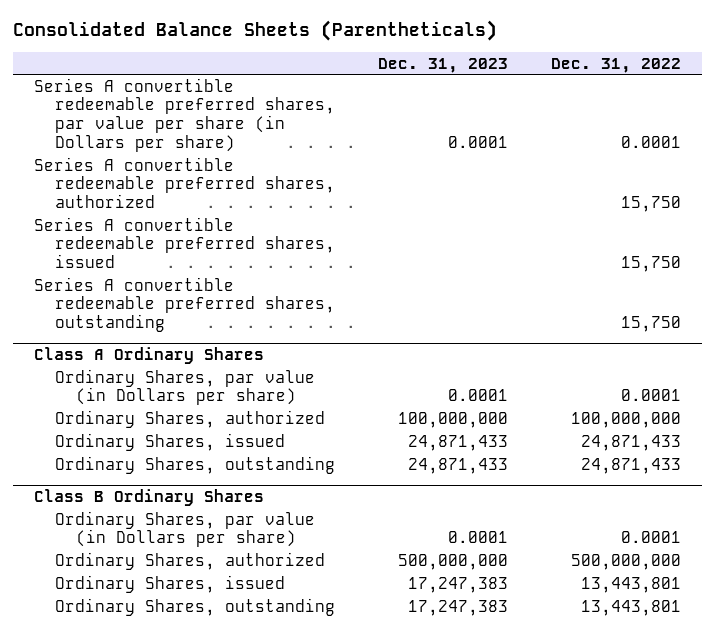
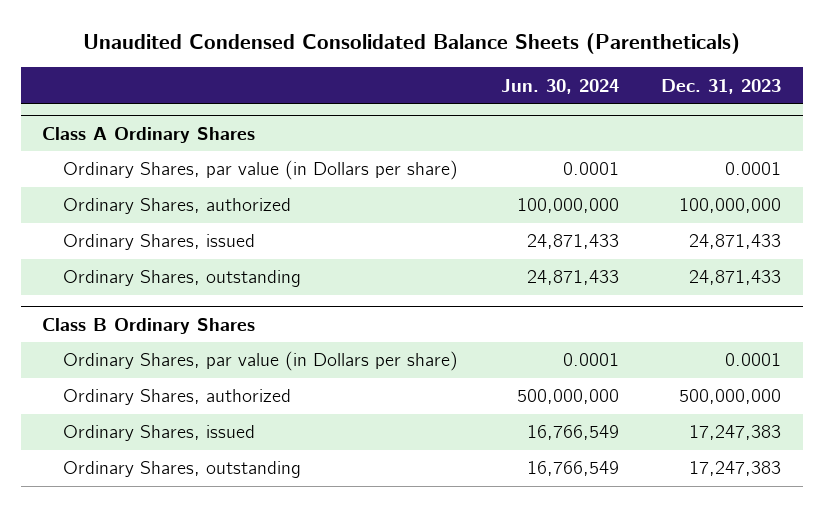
- Consolidated Balance Sheets (Parentheticals)
+ Unaudited Condensed Consolidated Balance Sheets (Parentheticals)
- | Dec. 31, 2023 | Dec. 31, 2022
+ | Jun. 30, 2024 | Dec. 31, 2023
- Series A convertible redeemable preferred shares, par value per share (in Dollars per share) | 0.0001 | 0.0001
- Series A convertible redeemable preferred shares, authorized | | 15,750
- Series A convertible redeemable preferred shares, issued | | 15,750
- Series A convertible redeemable preferred shares, outstanding | | 15,750

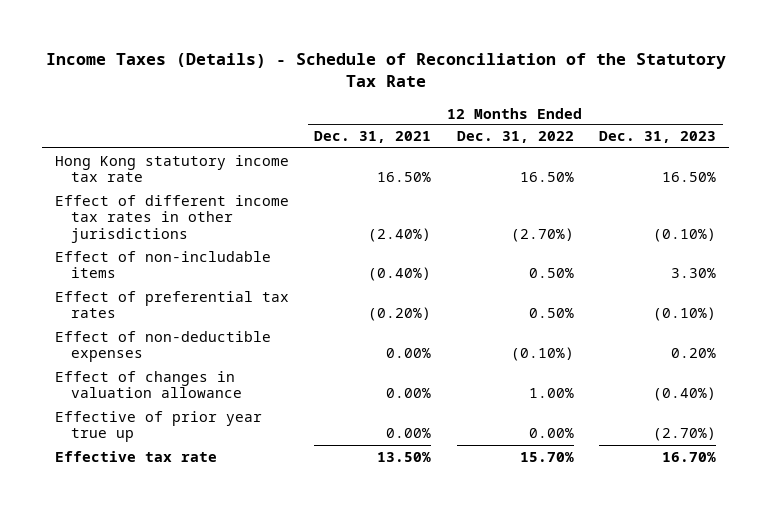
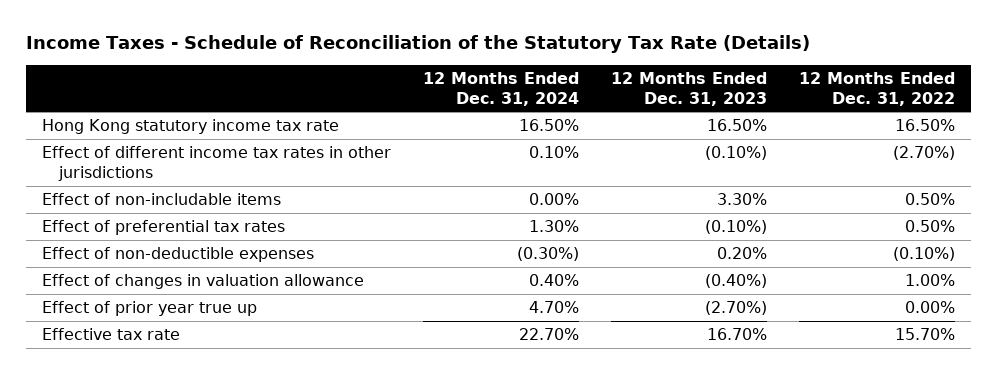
- Income Taxes (Details) - Schedule of Reconciliation of the Statutory Tax Rate
+ Income Taxes - Schedule of Reconciliation of the Statutory Tax Rate (Details)
- | 12 Months Ended Dec. 31, 2021 | 12 Months Ended Dec. 31, 2022 | 12 Months Ended Dec. 31, 2023
+ | 12 Months Ended Dec. 31, 2024 | 12 Months Ended Dec. 31, 2023 | 12 Months Ended Dec. 31, 2022
- Effective of prior year true up | 0.00% | 0.00% | (2.70%)
+ Effect of prior year true up | 4.70% | (2.70%) | 0.00%

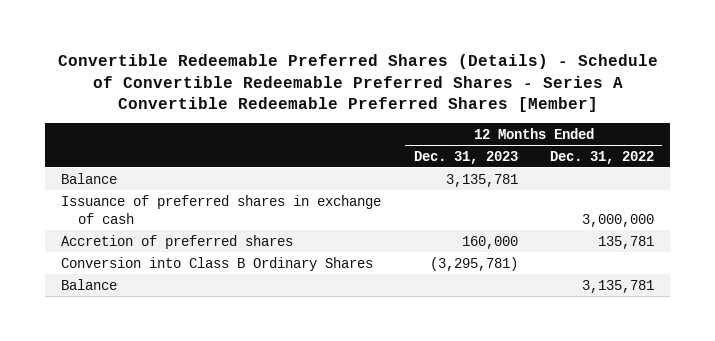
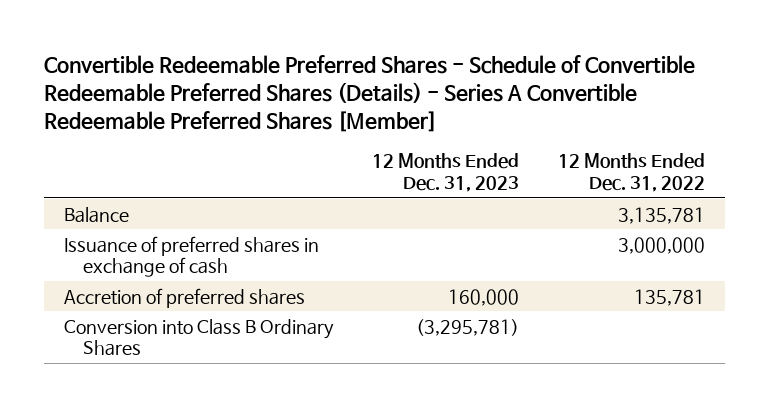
- Convertible Redeemable Preferred Shares (Details) - Schedule of Convertible Redeemable Preferred Shares - Series A Convertible Redeemable Preferred Shares [Member]
+ Convertible Redeemable Preferred Shares - Schedule of Convertible Redeemable Preferred Shares (Details) - Series A Convertible Redeemable Preferred Shares [Member]
- Balance | 3,135,781 |
moved up: Balance | | 3,135,781

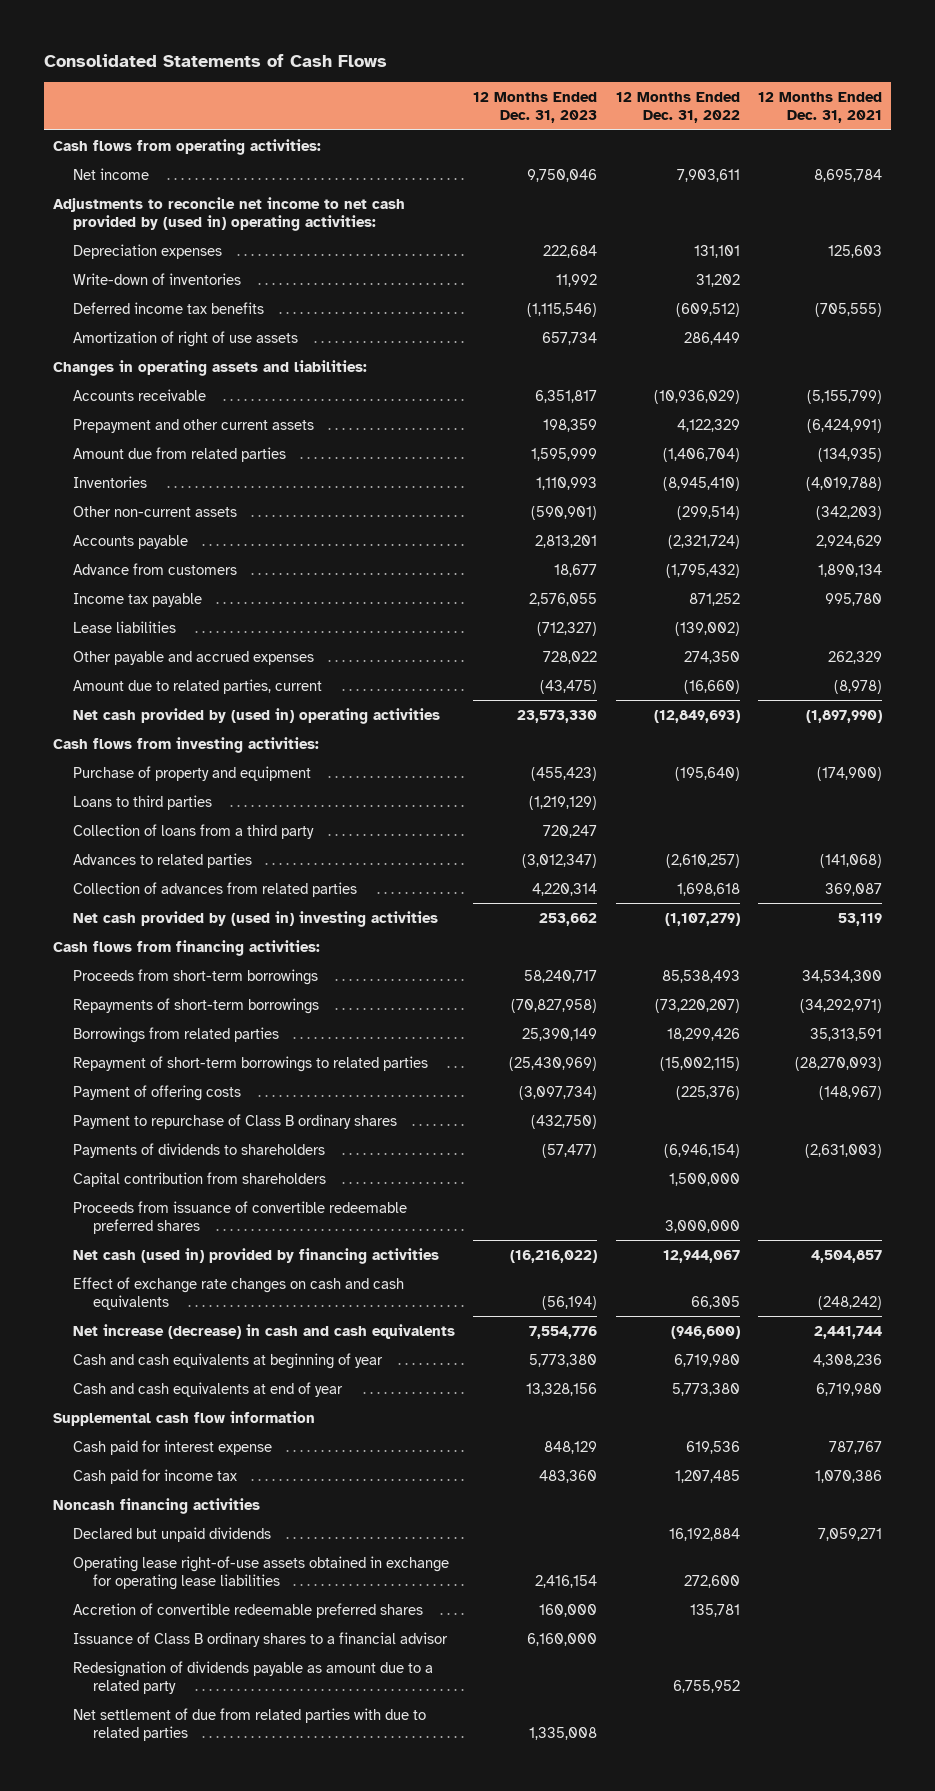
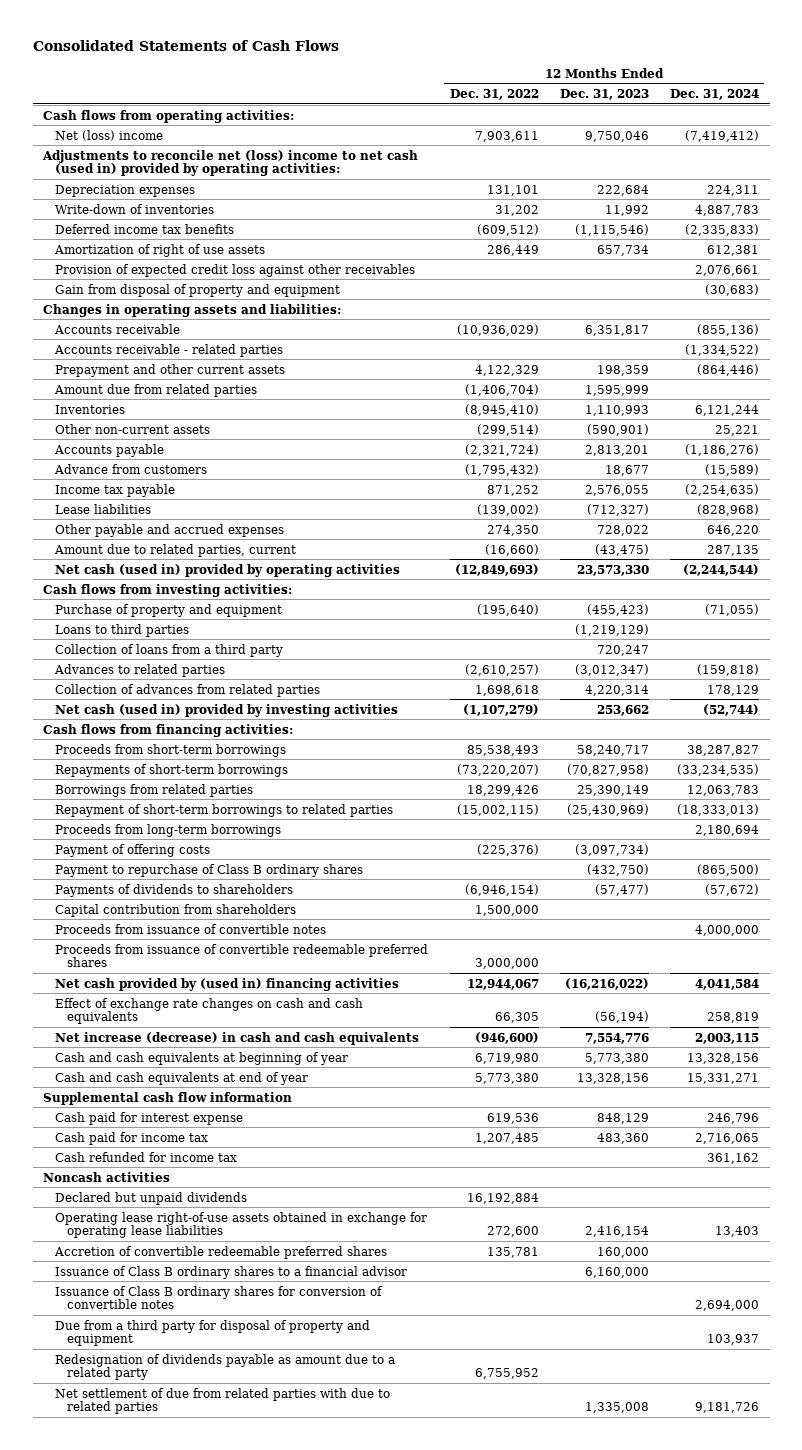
- | 12 Months Ended Dec. 31, 2023 | 12 Months Ended Dec. 31, 2022 | 12 Months Ended Dec. 31, 2021
+ | 12 Months Ended Dec. 31, 2022 | 12 Months Ended Dec. 31, 2023 | 12 Months Ended Dec. 31, 2024
- Net income | 9,750,046 | 7,903,611 | 8,695,784
- Adjustments to reconcile net income to net cash provided by (used in) operating activities:
+ Net (loss) income | 7,903,611 | 9,750,046 | (7,419,412)
+ Adjustments to reconcile net (loss) income to net cash (used in) provided by operating activities:
+ Provision of expected credit loss against other receivables | | | 2,076,661
+ Gain from disposal of property and equipment | | | (30,683)
+ Accounts receivable - related parties | | | (1,334,522)
- Net cash provided by (used in) operating activities | 23,573,330 | (12,849,693) | (1,897,990)
+ Net cash (used in) provided by operating activities | (12,849,693) | 23,573,330 | (2,244,544)
- Net cash provided by (used in) investing activities | 253,662 | (1,107,279) | 53,119
+ Net cash (used in) provided by investing activities | (1,107,279) | 253,662 | (52,744)
+ Proceeds from long-term borrowings | | | 2,180,694
+ Proceeds from issuance of convertible notes | | | 4,000,000
- Net cash (used in) provided by financing activities | (16,216,022) | 12,944,067 | 4,504,857
+ Net cash provided by (used in) financing activities | 12,944,067 | (16,216,022) | 4,041,584
- Noncash financing activities
+ Cash refunded for income tax | | | 361,162
+ Noncash activities
+ Issuance of Class B ordinary shares for conversion of convertible notes | | | 2,694,000
+ Due from a third party for disposal of property and equipment | | | 103,937

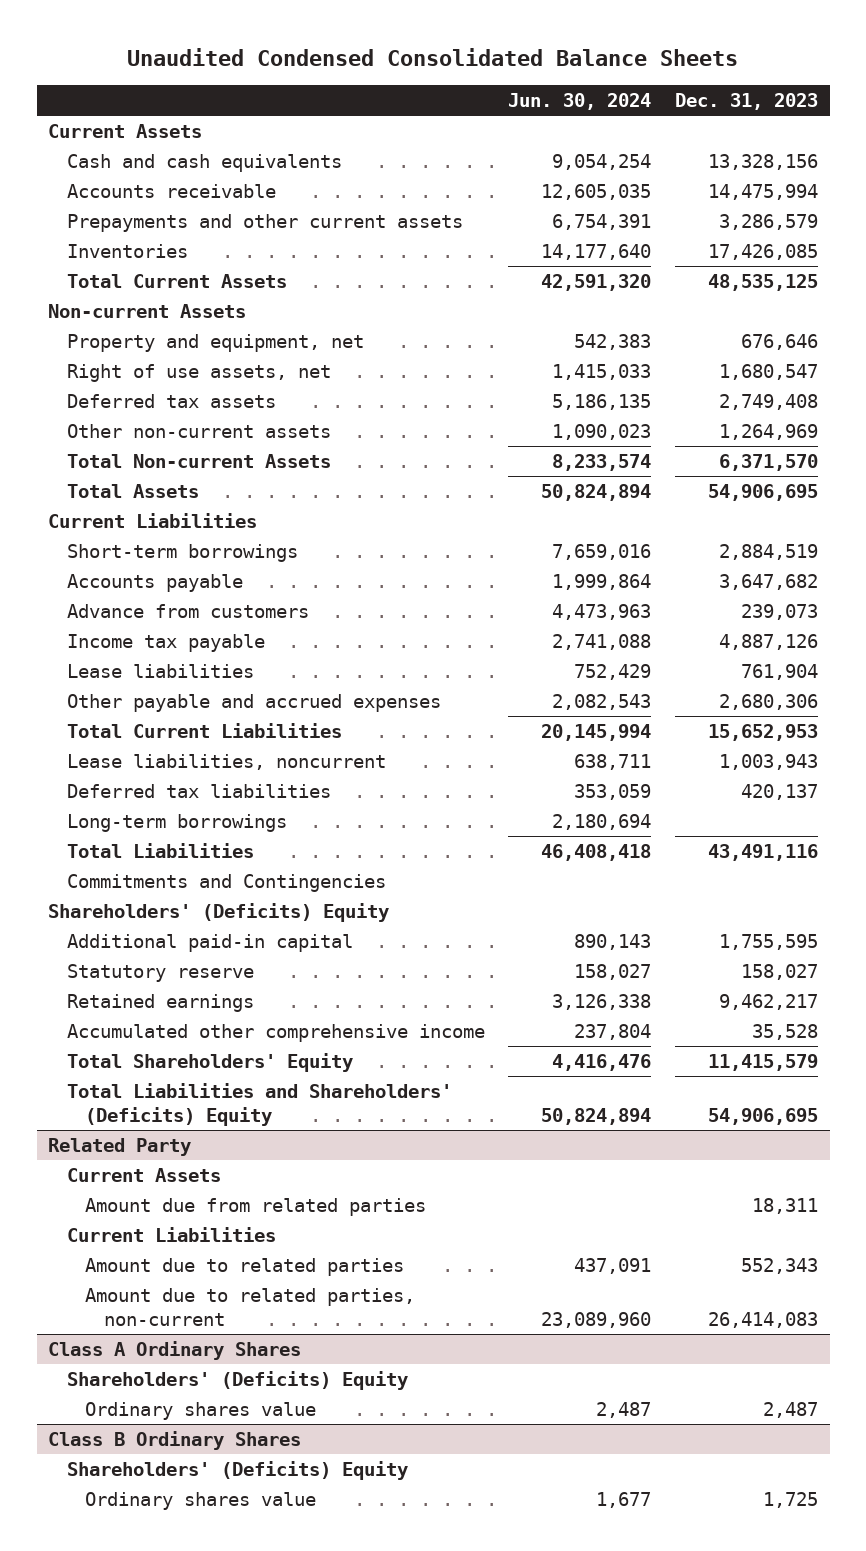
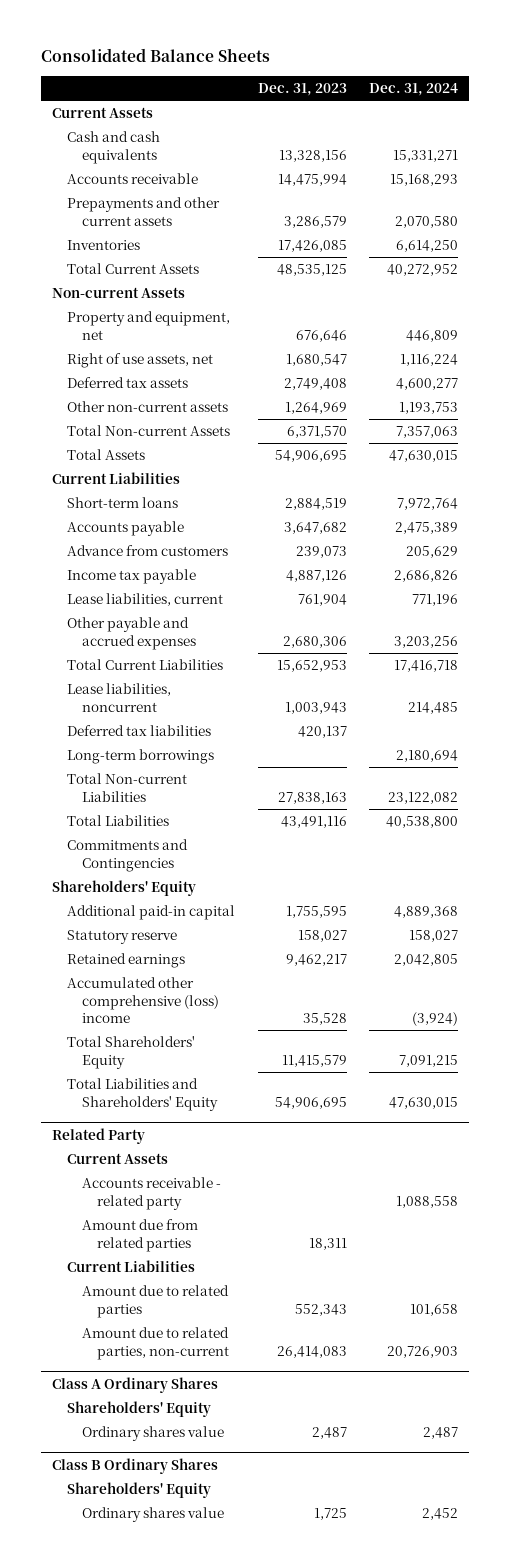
- Unaudited Condensed Consolidated Balance Sheets
+ Consolidated Balance Sheets
- | Jun. 30, 2024 | Dec. 31, 2023
+ | Dec. 31, 2023 | Dec. 31, 2024
- Short-term borrowings | 7,659,016 | 2,884,519
+ Short-term loans | 2,884,519 | 7,972,764
- Lease liabilities | 752,429 | 761,904
+ Lease liabilities, current | 761,904 | 771,196
+ Total Non-current Liabilities | 27,838,163 | 23,122,082
- Shareholders' (Deficits) Equity
+ Shareholders' Equity
- Accumulated other comprehensive income | 237,804 | 35,528
+ Accumulated other comprehensive (loss) income | 35,528 | (3,924)
- Total Liabilities and Shareholders' (Deficits) Equity | 50,824,894 | 54,906,695
+ Total Liabilities and Shareholders' Equity | 54,906,695 | 47,630,015
@ Related Party
+ Accounts receivable - related party | | 1,088,558
@ Class A Ordinary Shares
- Shareholders' (Deficits) Equity
+ Shareholders' Equity
@ Class B Ordinary Shares
- Shareholders' (Deficits) Equity
+ Shareholders' Equity

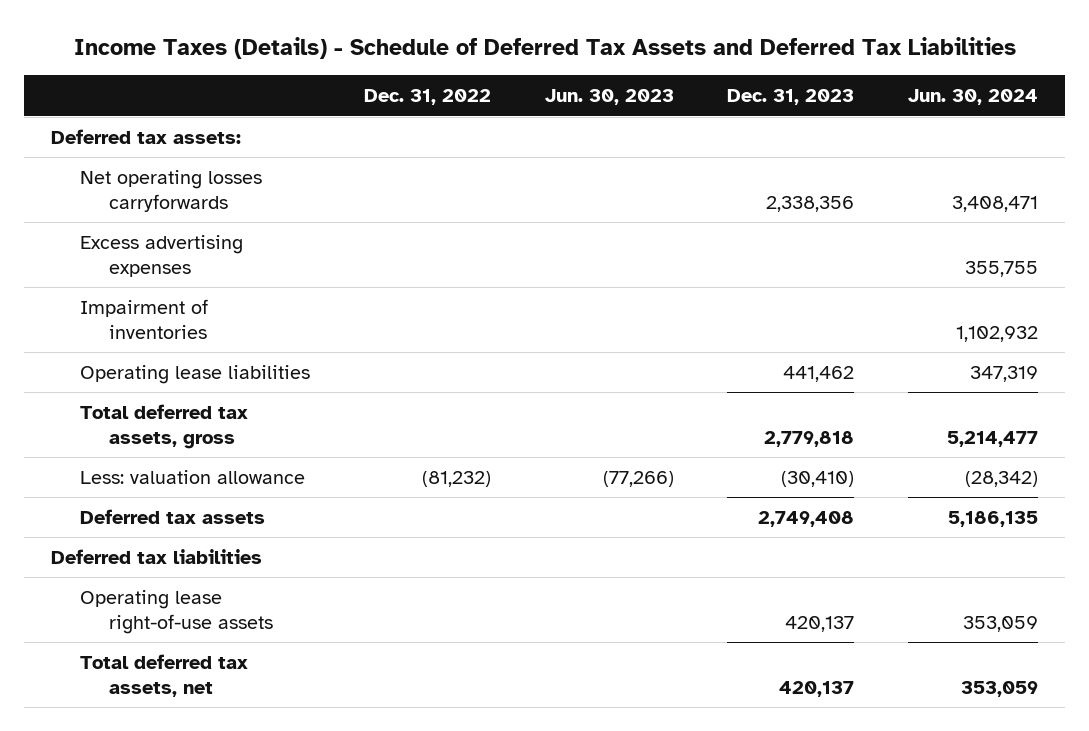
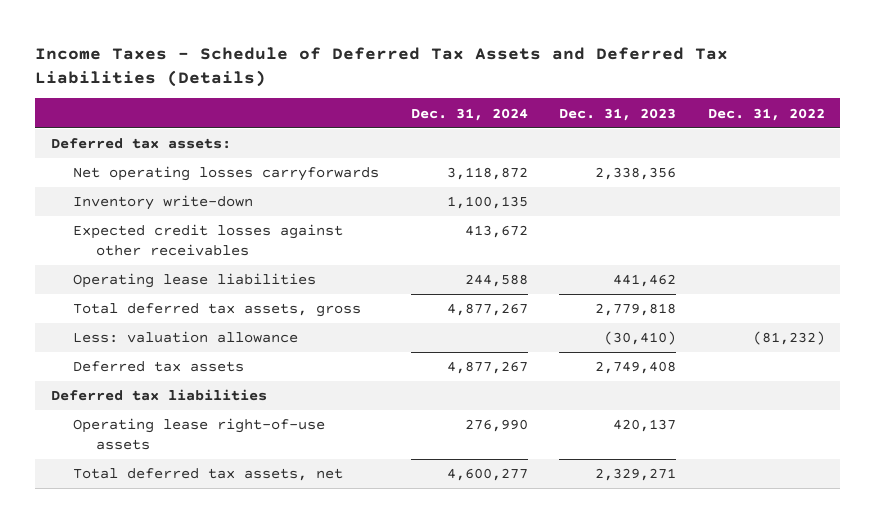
- Income Taxes (Details) - Schedule of Deferred Tax Assets and Deferred Tax Liabilities
+ Income Taxes - Schedule of Deferred Tax Assets and Deferred Tax Liabilities (Details)
- | Dec. 31, 2022 | Jun. 30, 2023 | Dec. 31, 2023 | Jun. 30, 2024
+ | Dec. 31, 2024 | Dec. 31, 2023 | Dec. 31, 2022
- Excess advertising expenses | | | | 355,755
- Impairment of inventories | | | | 1,102,932
+ Inventory write-down | 1,100,135 | |
+ Expected credit losses against other receivables | 413,672 | |
- Total deferred tax assets, net | | | 420,137 | 353,059
+ Total deferred tax assets, net | 4,600,277 | 2,329,271 |

